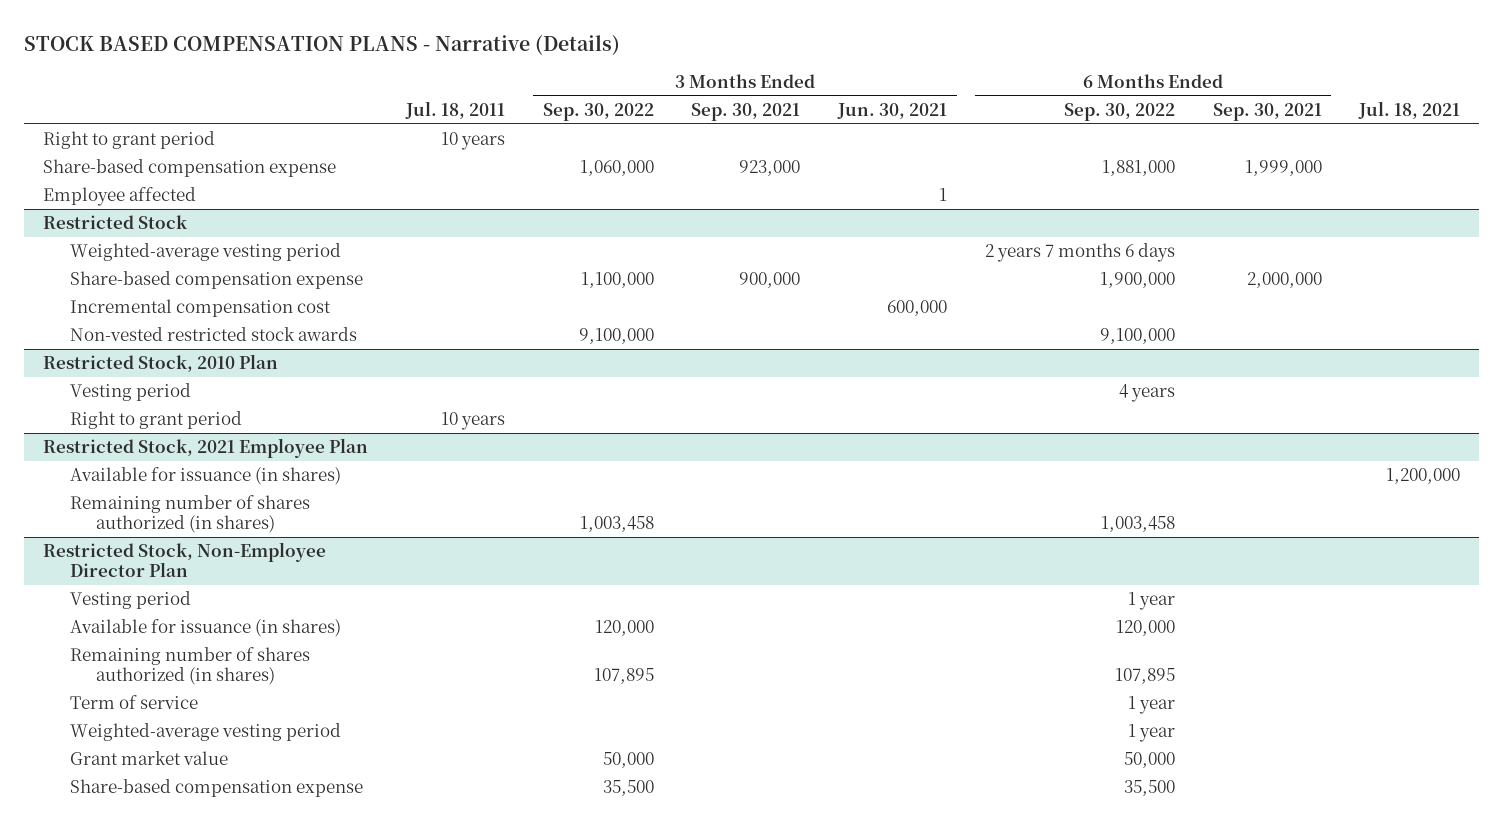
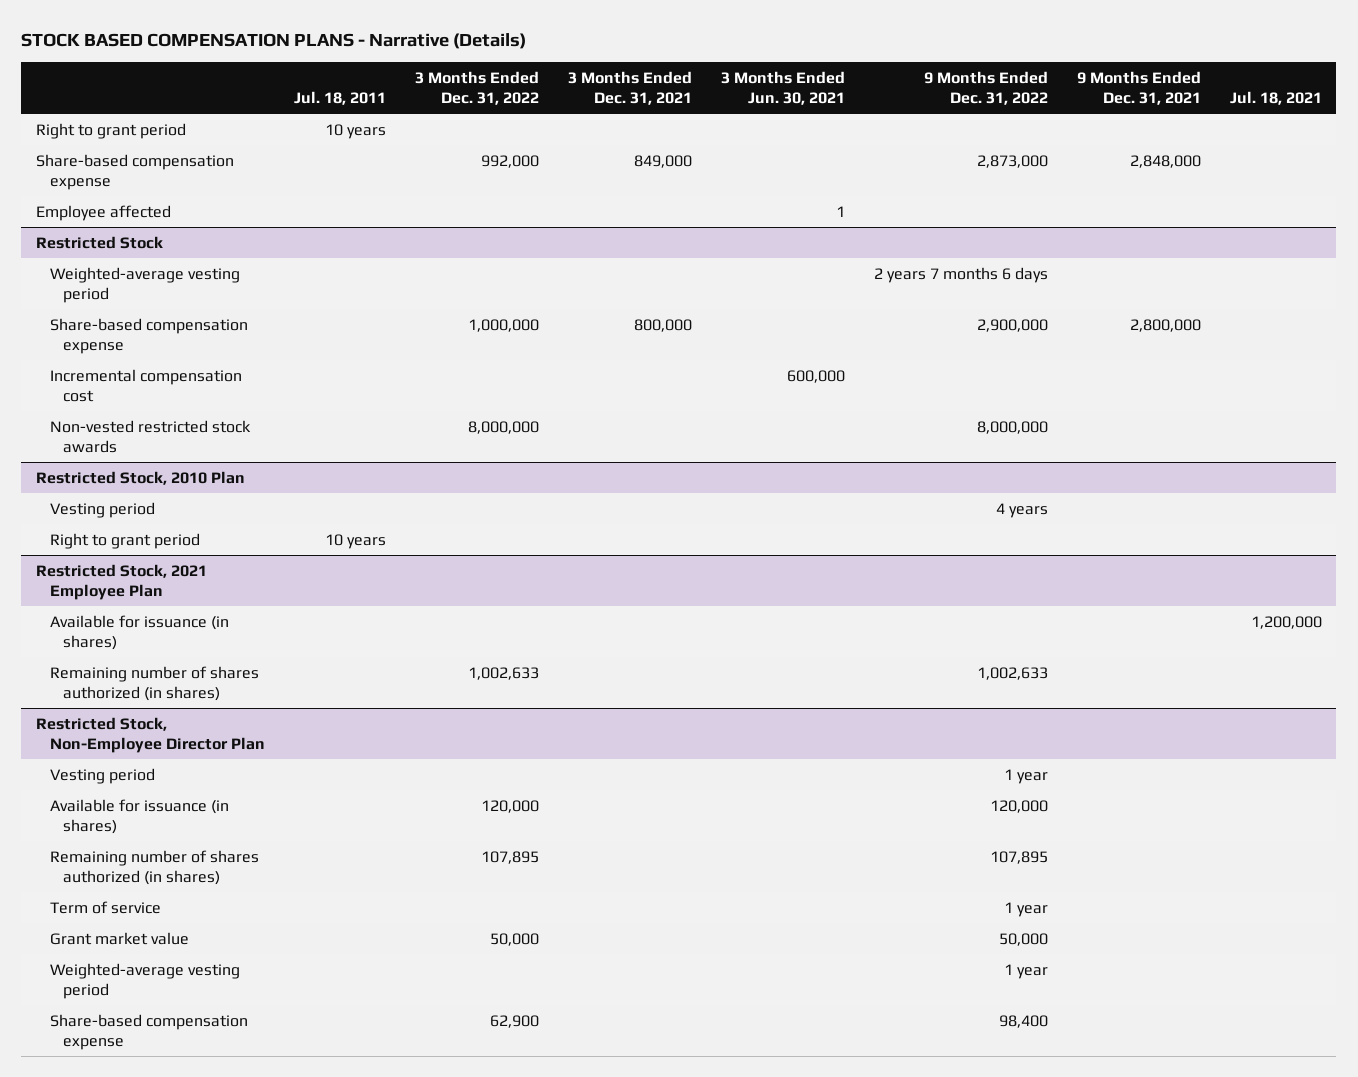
- | Jul. 18, 2011 | 3 Months Ended Sep. 30, 2022 | 3 Months Ended Sep. 30, 2021 | 3 Months Ended Jun. 30, 2021 | 6 Months Ended Sep. 30, 2022 | 6 Months Ended Sep. 30, 2021 | Jul. 18, 2021
+ | Jul. 18, 2011 | 3 Months Ended Dec. 31, 2022 | 3 Months Ended Dec. 31, 2021 | 3 Months Ended Jun. 30, 2021 | 9 Months Ended Dec. 31, 2022 | 9 Months Ended Dec. 31, 2021 | Jul. 18, 2021
@ Restricted Stock, Non-Employee Director Plan
moved down: Weighted-average vesting period | | | | | 1 year | |

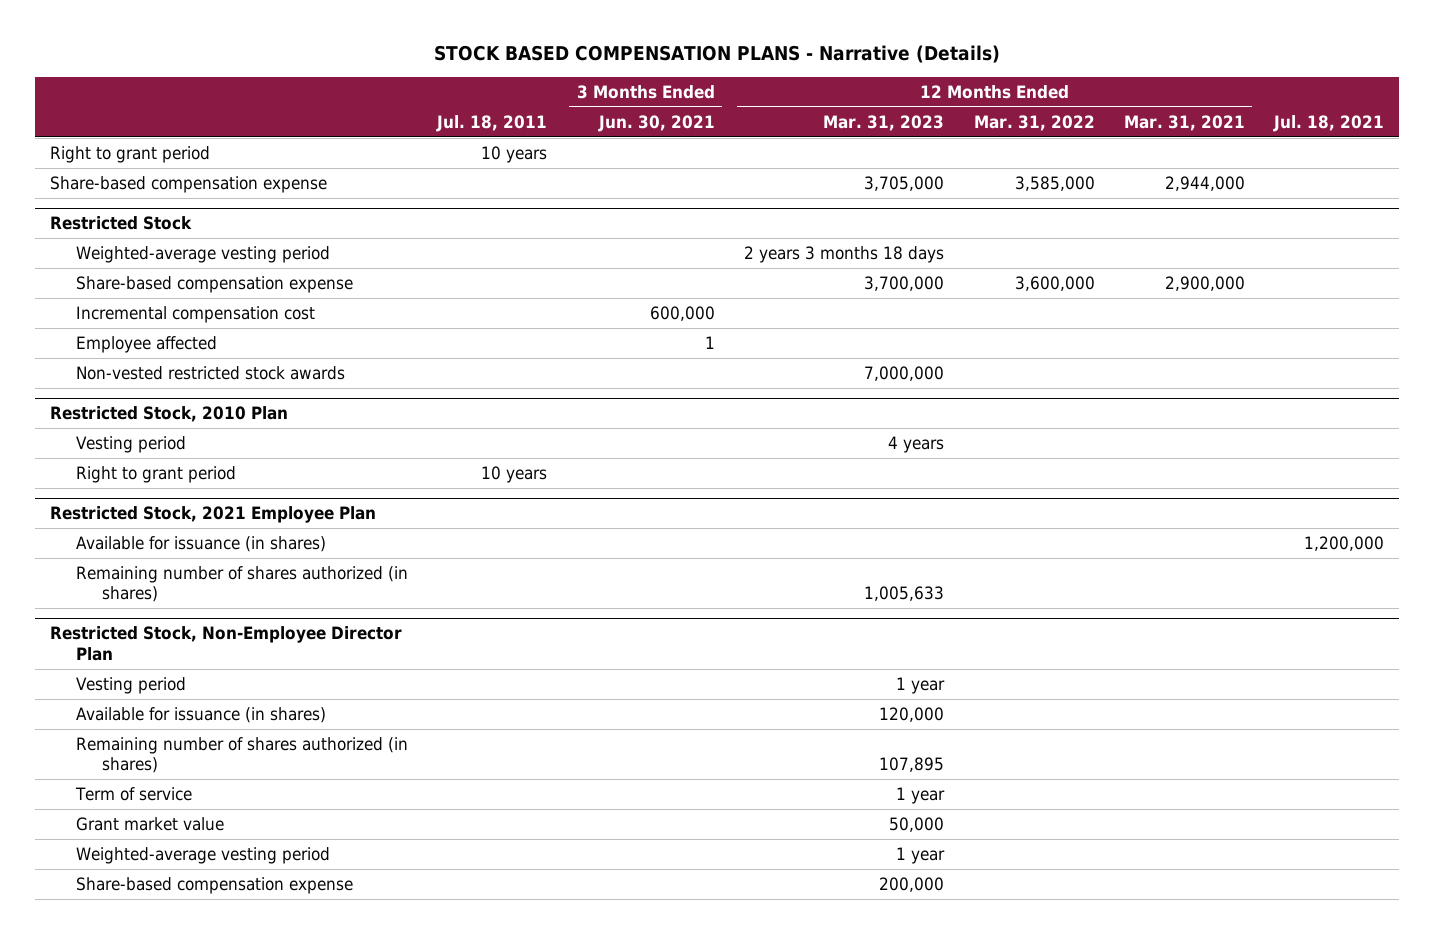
- | Jul. 18, 2011 | 3 Months Ended Dec. 31, 2022 | 3 Months Ended Dec. 31, 2021 | 3 Months Ended Jun. 30, 2021 | 9 Months Ended Dec. 31, 2022 | 9 Months Ended Dec. 31, 2021 | Jul. 18, 2021
+ | Jul. 18, 2011 | 3 Months Ended Jun. 30, 2021 | 12 Months Ended Mar. 31, 2023 | 12 Months Ended Mar. 31, 2022 | 12 Months Ended Mar. 31, 2021 | Jul. 18, 2021
- Employee affected | | | | 1 | | |
@ Restricted Stock
+ Employee affected | | 1 | | | |

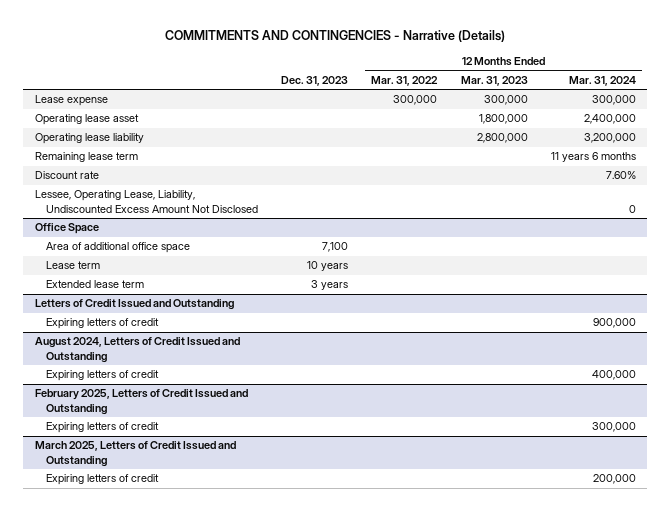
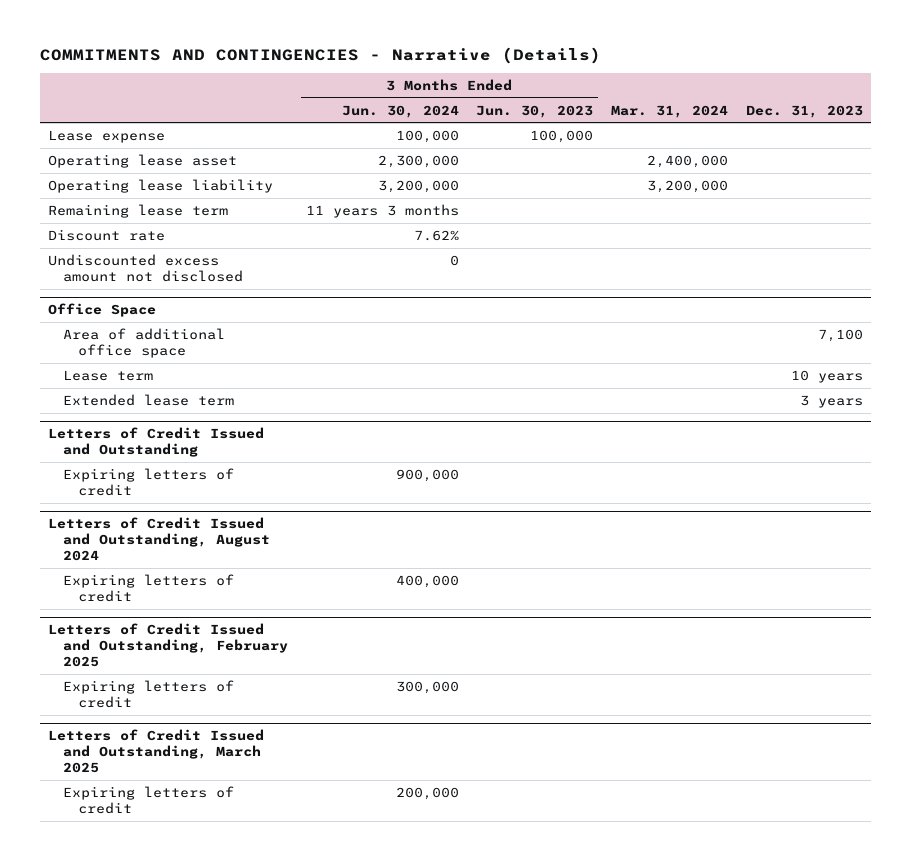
- | Dec. 31, 2023 | 12 Months Ended Mar. 31, 2022 | 12 Months Ended Mar. 31, 2023 | 12 Months Ended Mar. 31, 2024
+ | 3 Months Ended Jun. 30, 2024 | 3 Months Ended Jun. 30, 2023 | Mar. 31, 2024 | Dec. 31, 2023
- Lessee, Operating Lease, Liability, Undiscounted Excess Amount Not Disclosed | | | | 0
+ Undiscounted excess amount not disclosed | 0 | | |
- August 2024, Letters of Credit Issued and Outstanding
+ Letters of Credit Issued and Outstanding, August 2024
- February 2025, Letters of Credit Issued and Outstanding
+ Letters of Credit Issued and Outstanding, February 2025
- March 2025, Letters of Credit Issued and Outstanding
+ Letters of Credit Issued and Outstanding, March 2025

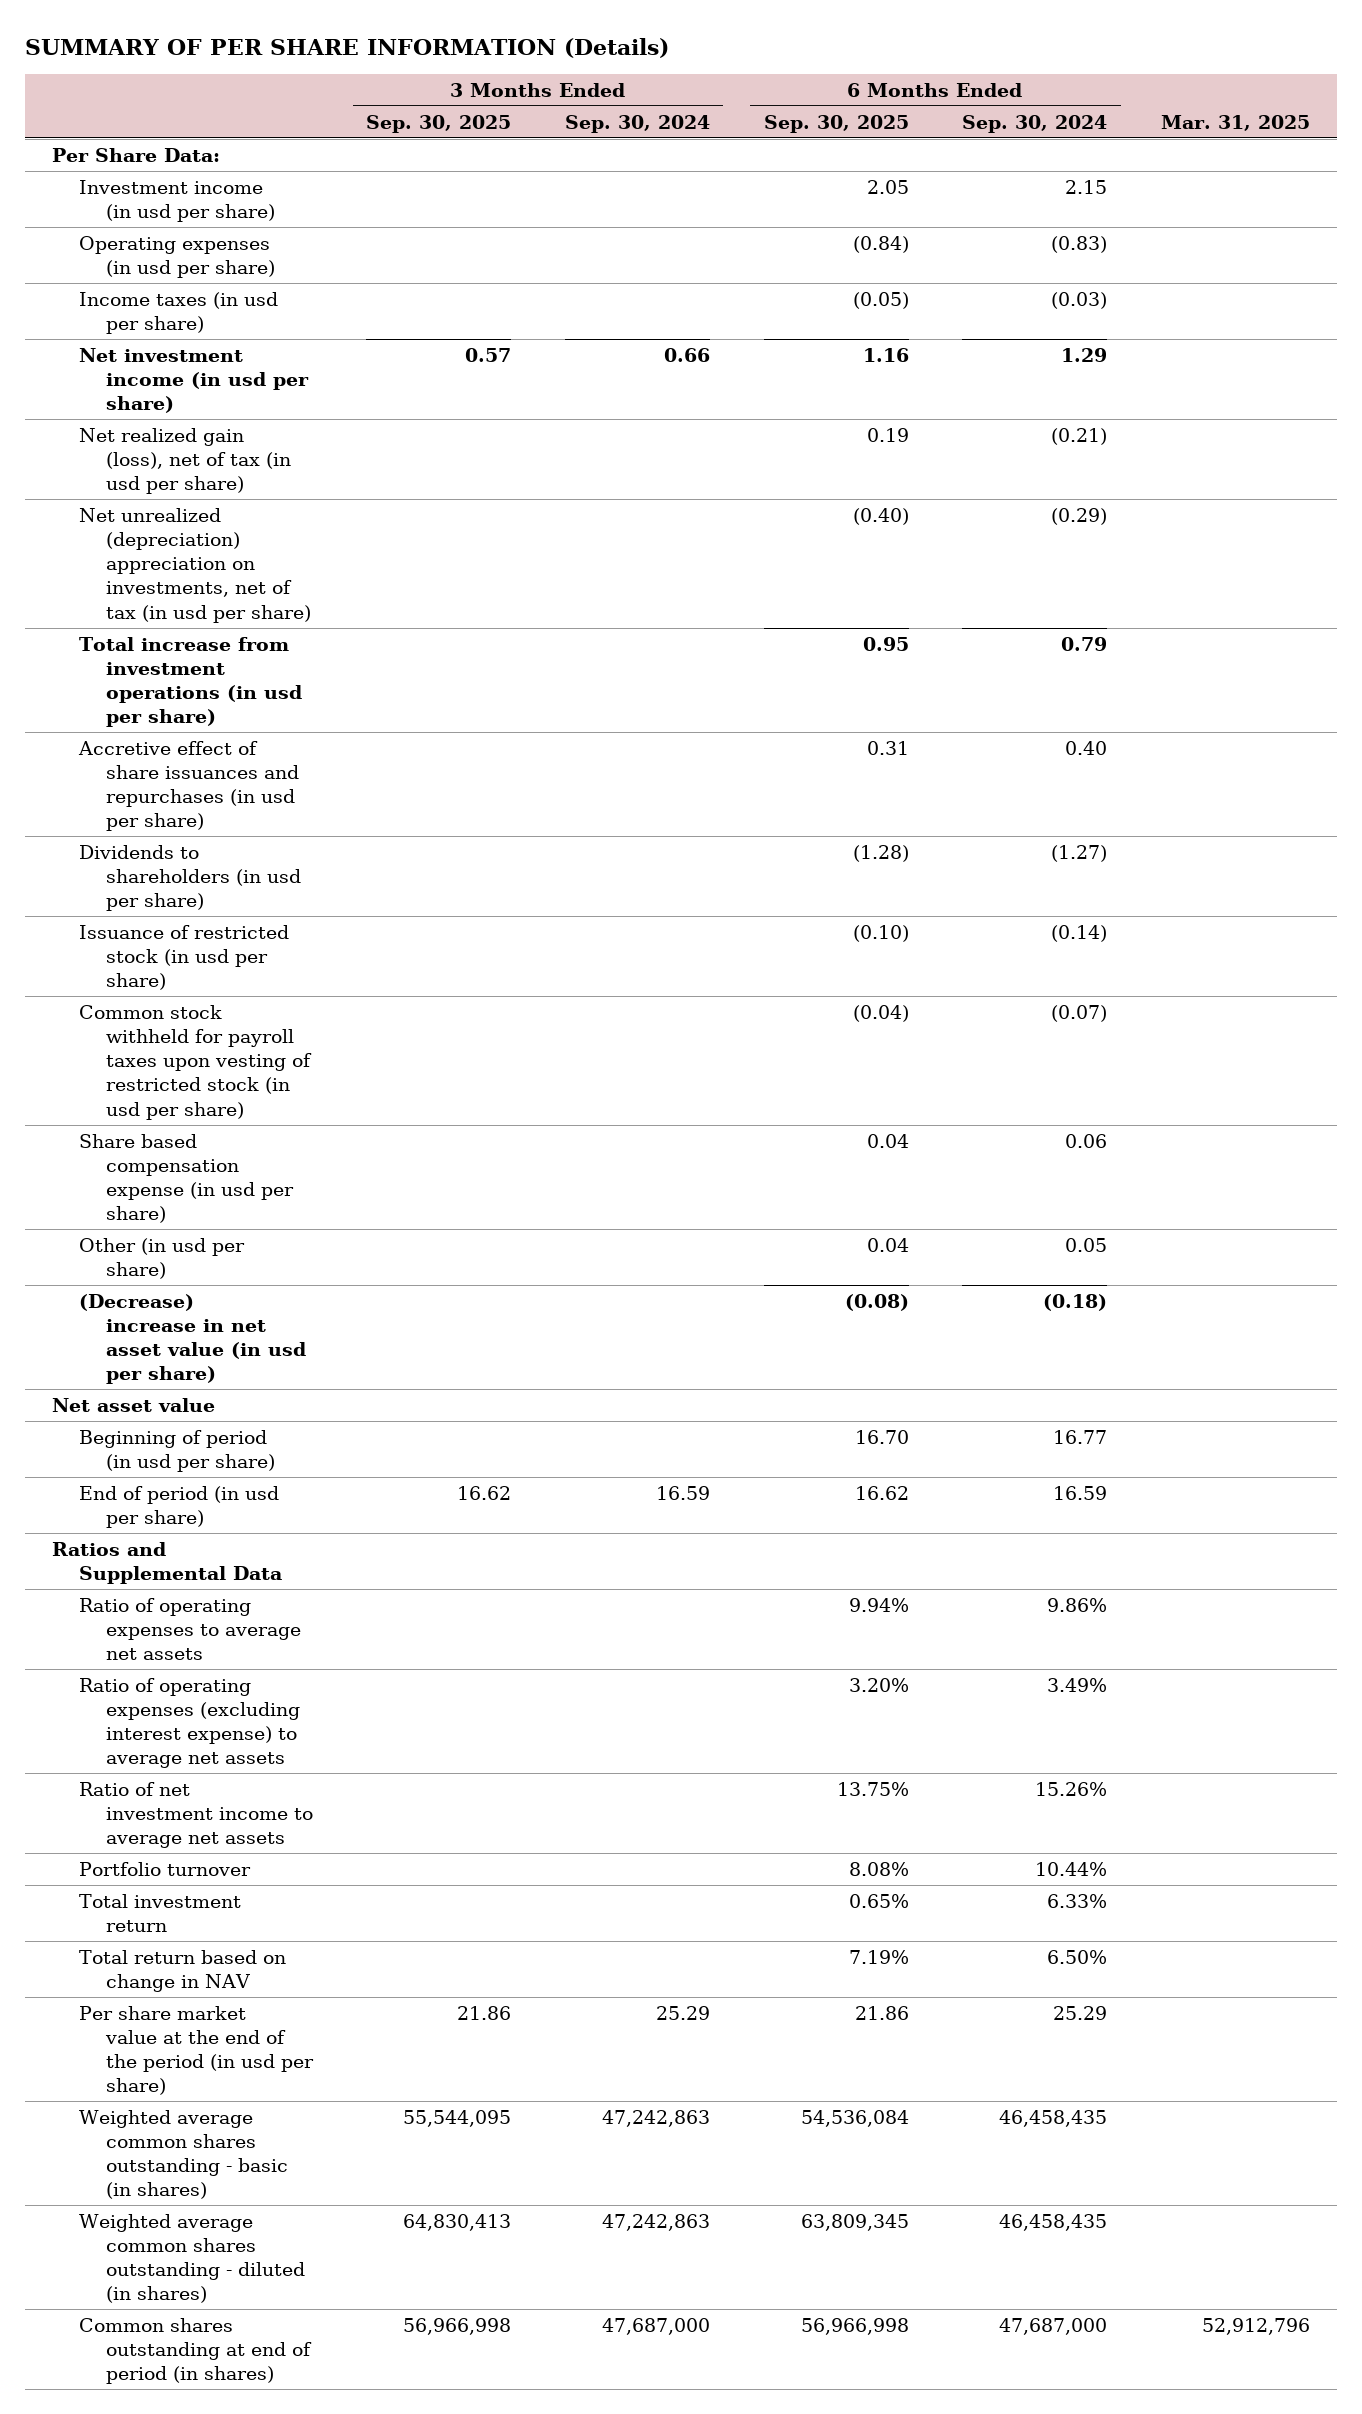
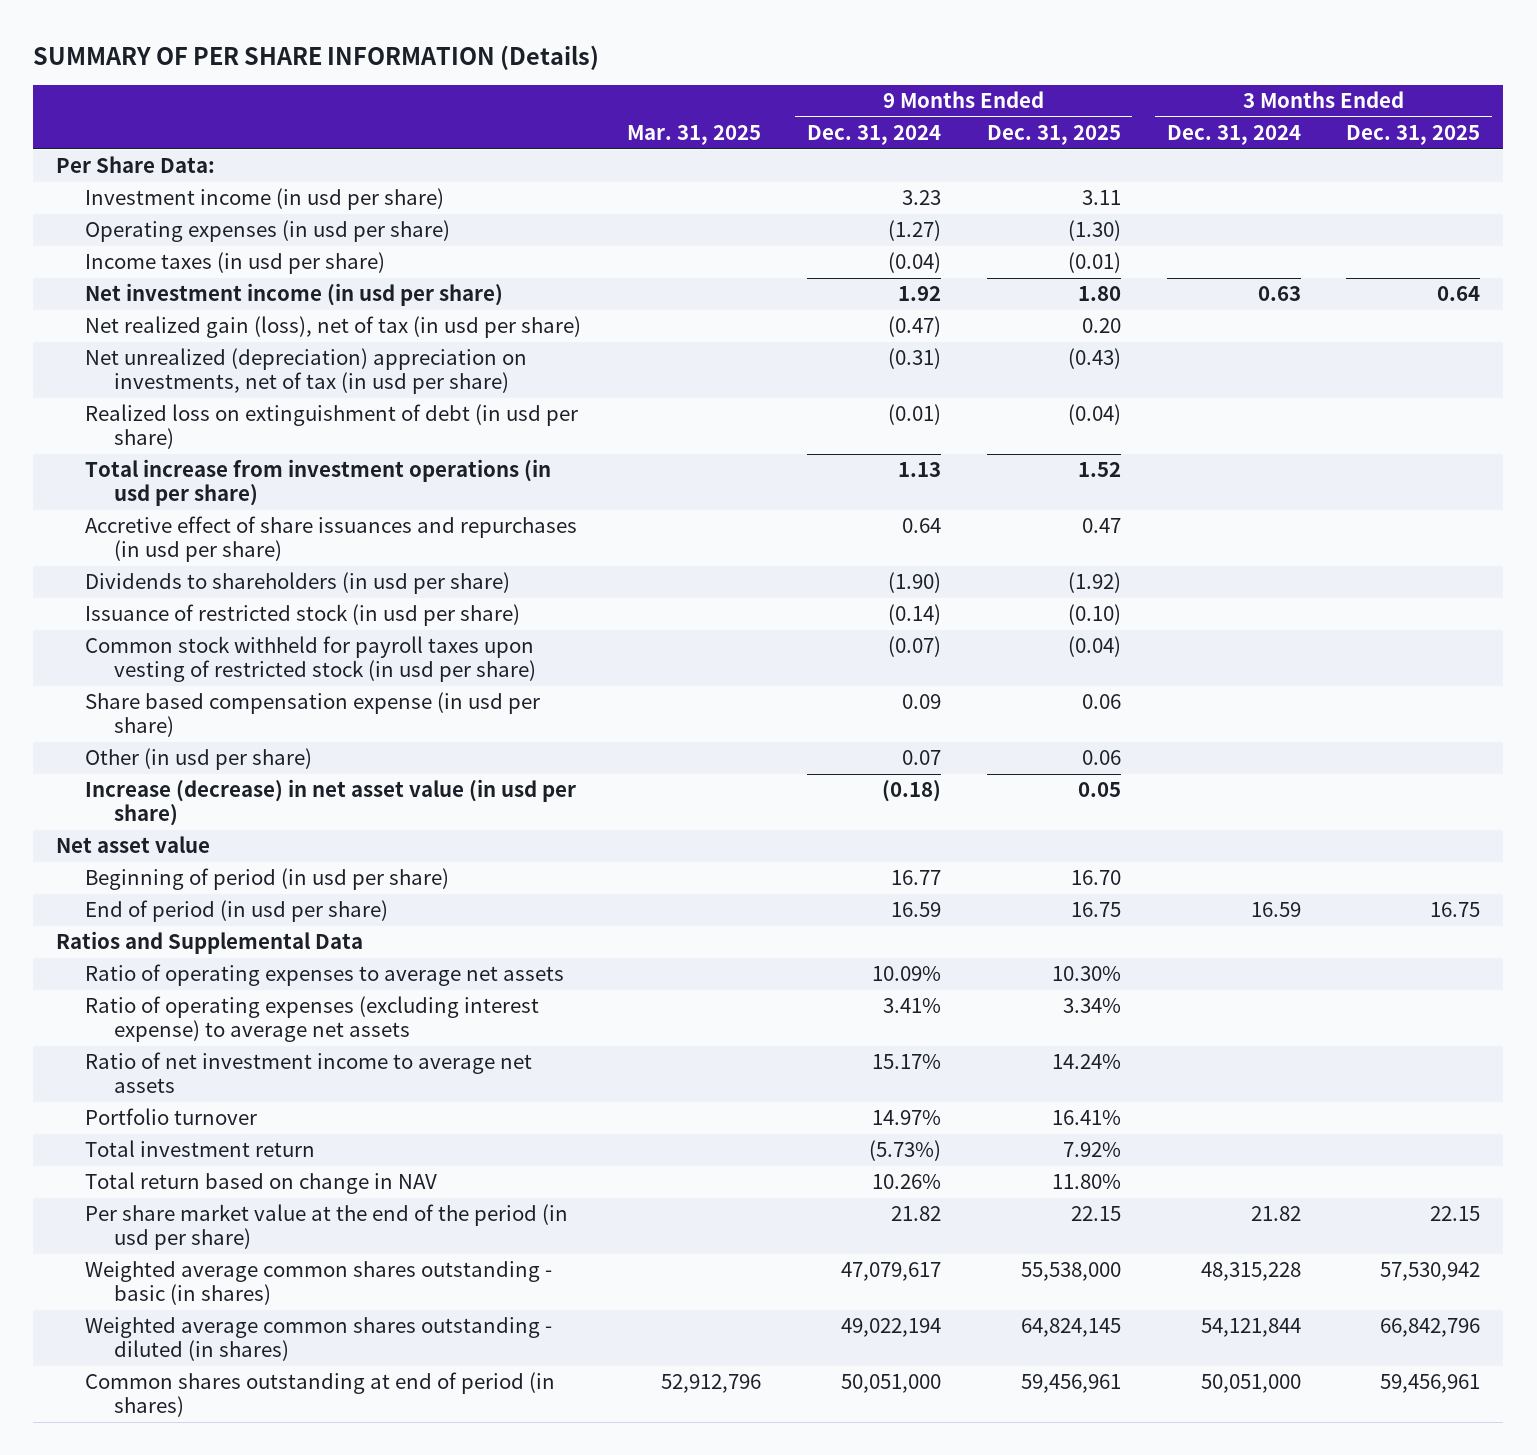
- | 3 Months Ended Sep. 30, 2025 | 3 Months Ended Sep. 30, 2024 | 6 Months Ended Sep. 30, 2025 | 6 Months Ended Sep. 30, 2024 | Mar. 31, 2025
+ | Mar. 31, 2025 | 9 Months Ended Dec. 31, 2024 | 9 Months Ended Dec. 31, 2025 | 3 Months Ended Dec. 31, 2024 | 3 Months Ended Dec. 31, 2025
+ Realized loss on extinguishment of debt (in usd per share) | | (0.01) | (0.04) | |
- (Decrease) increase in net asset value (in usd per share) | | | (0.08) | (0.18) |
+ Increase (decrease) in net asset value (in usd per share) | | (0.18) | 0.05 | |

